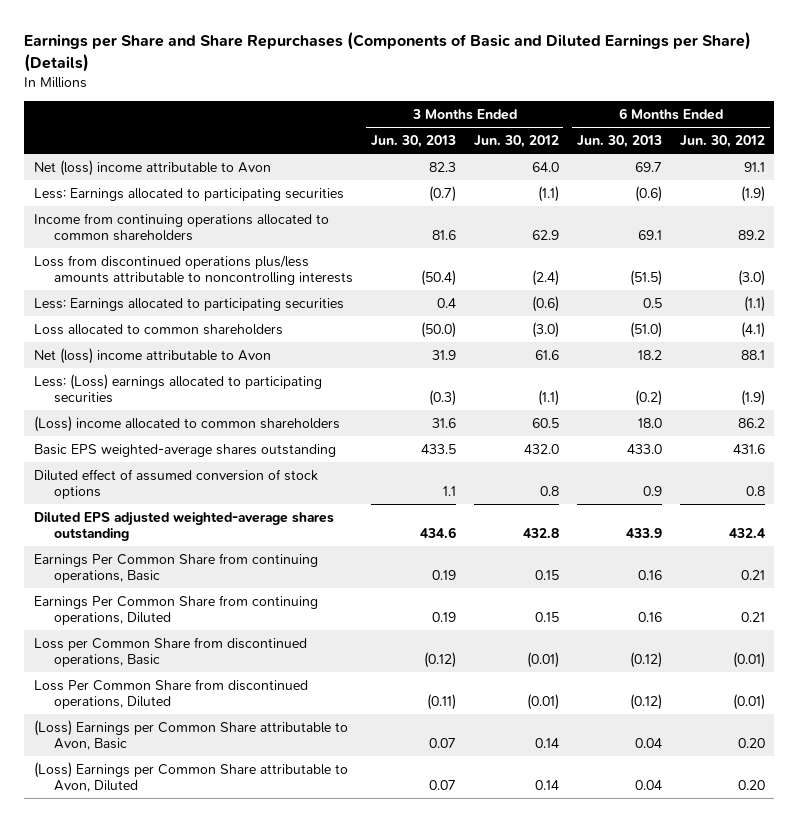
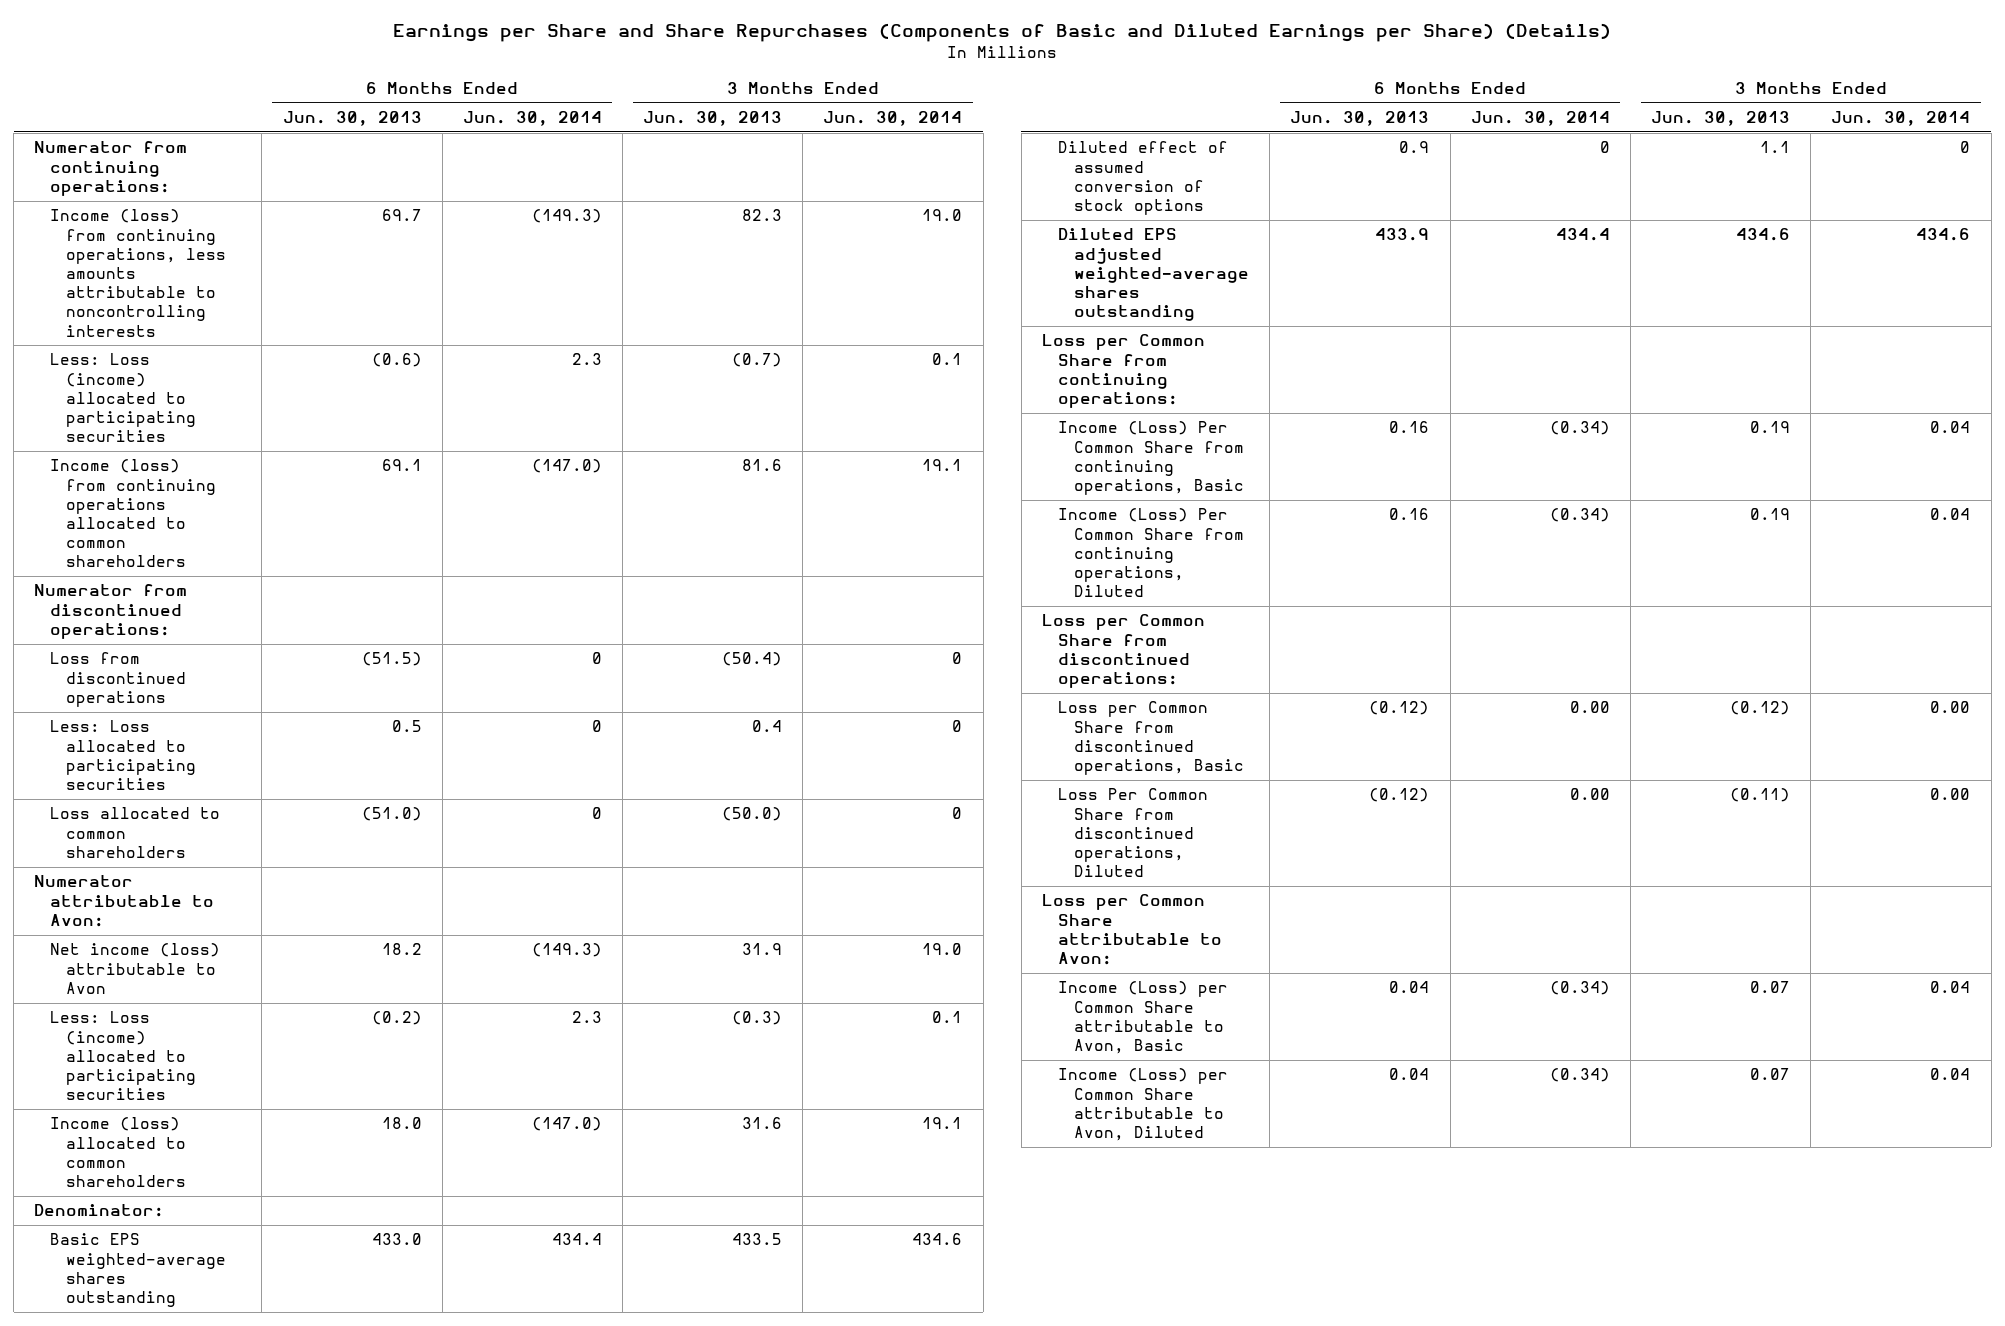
- | 3 Months Ended Jun. 30, 2013 | 3 Months Ended Jun. 30, 2012 | 6 Months Ended Jun. 30, 2013 | 6 Months Ended Jun. 30, 2012
+ | 6 Months Ended Jun. 30, 2013 | 6 Months Ended Jun. 30, 2014 | 3 Months Ended Jun. 30, 2013 | 3 Months Ended Jun. 30, 2014
- Net (loss) income attributable to Avon | 82.3 | 64.0 | 69.7 | 91.1
- Less: Earnings allocated to participating securities | (0.7) | (1.1) | (0.6) | (1.9)
- Income from continuing operations allocated to common shareholders | 81.6 | 62.9 | 69.1 | 89.2
- Loss from discontinued operations plus/less amounts attributable to noncontrolling interests | (50.4) | (2.4) | (51.5) | (3.0)
- Less: Earnings allocated to participating securities | 0.4 | (0.6) | 0.5 | (1.1)
+ Numerator from continuing operations:
+ Income (loss) from continuing operations, less amounts attributable to noncontrolling interests | 69.7 | (149.3) | 82.3 | 19.0
+ Less: Loss (income) allocated to participating securities | (0.6) | 2.3 | (0.7) | 0.1
+ Income (loss) from continuing operations allocated to common shareholders | 69.1 | (147.0) | 81.6 | 19.1
+ Numerator from discontinued operations:
+ Loss from discontinued operations | (51.5) | 0 | (50.4) | 0
+ Less: Loss allocated to participating securities | 0.5 | 0 | 0.4 | 0
- Net (loss) income attributable to Avon | 31.9 | 61.6 | 18.2 | 88.1
- Less: (Loss) earnings allocated to participating securities | (0.3) | (1.1) | (0.2) | (1.9)
- (Loss) income allocated to common shareholders | 31.6 | 60.5 | 18.0 | 86.2
+ Numerator attributable to Avon:
+ Net income (loss) attributable to Avon | 18.2 | (149.3) | 31.9 | 19.0
+ Less: Loss (income) allocated to participating securities | (0.2) | 2.3 | (0.3) | 0.1
+ Income (loss) allocated to common shareholders | 18.0 | (147.0) | 31.6 | 19.1
+ Denominator:
- Earnings Per Common Share from continuing operations, Basic | 0.19 | 0.15 | 0.16 | 0.21
- Earnings Per Common Share from continuing operations, Diluted | 0.19 | 0.15 | 0.16 | 0.21
+ Loss per Common Share from continuing operations:
+ Income (Loss) Per Common Share from continuing operations, Basic | 0.16 | (0.34) | 0.19 | 0.04
+ Income (Loss) Per Common Share from continuing operations, Diluted | 0.16 | (0.34) | 0.19 | 0.04
+ Loss per Common Share from discontinued operations:
- (Loss) Earnings per Common Share attributable to Avon, Basic | 0.07 | 0.14 | 0.04 | 0.20
- (Loss) Earnings per Common Share attributable to Avon, Diluted | 0.07 | 0.14 | 0.04 | 0.20
+ Loss per Common Share attributable to Avon:
+ Income (Loss) per Common Share attributable to Avon, Basic | 0.04 | (0.34) | 0.07 | 0.04
+ Income (Loss) per Common Share attributable to Avon, Diluted | 0.04 | (0.34) | 0.07 | 0.04

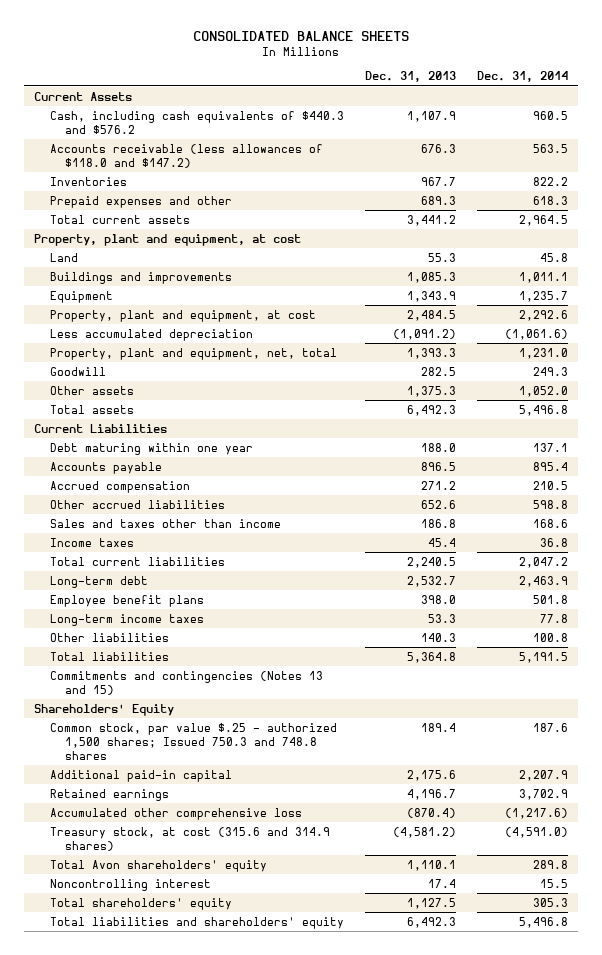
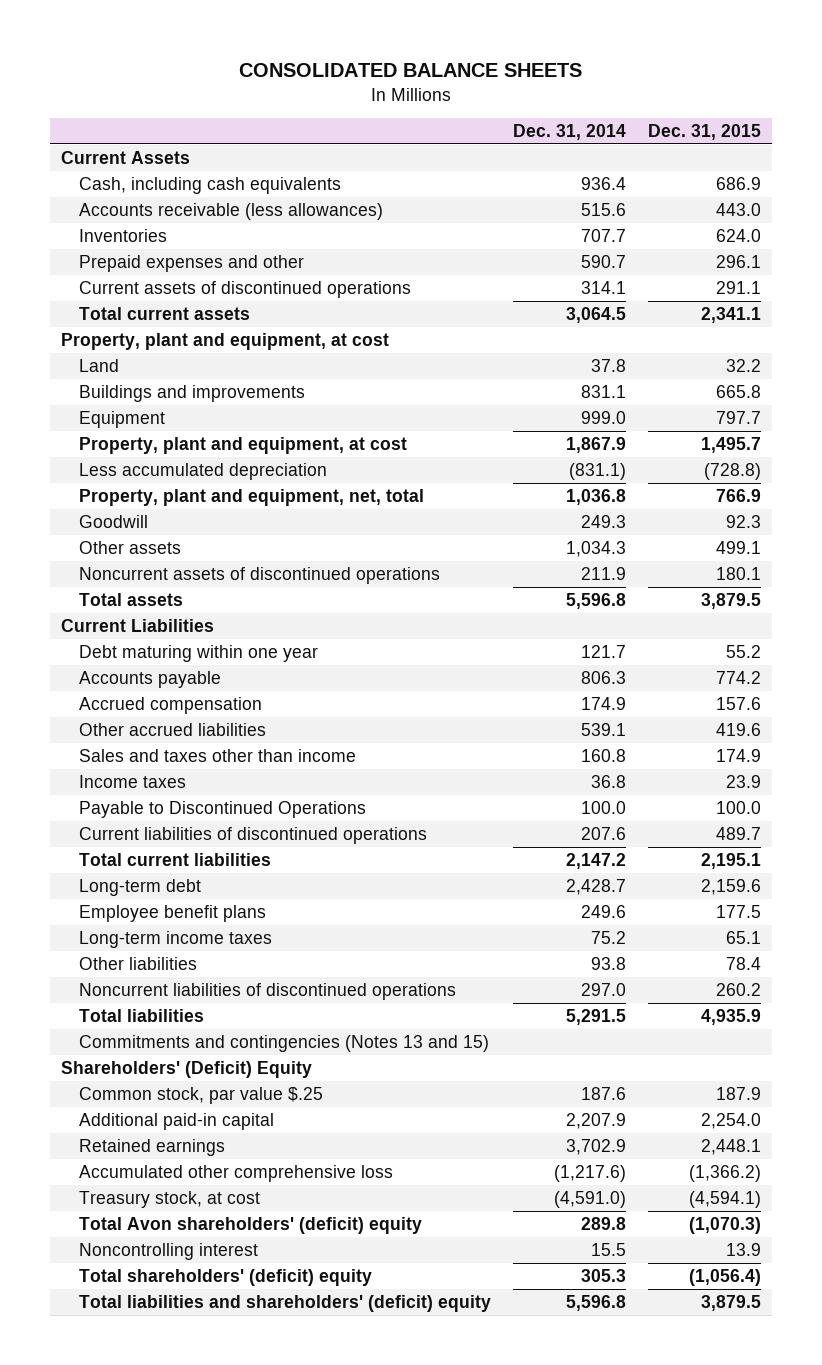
- | Dec. 31, 2013 | Dec. 31, 2014
+ | Dec. 31, 2014 | Dec. 31, 2015
- Cash, including cash equivalents of $440.3 and $576.2 | 1,107.9 | 960.5
- Accounts receivable (less allowances of $118.0 and $147.2) | 676.3 | 563.5
- Inventories | 967.7 | 822.2
- Prepaid expenses and other | 689.3 | 618.3
- Total current assets | 3,441.2 | 2,964.5
+ Cash, including cash equivalents | 936.4 | 686.9
+ Accounts receivable (less allowances) | 515.6 | 443.0
+ Inventories | 707.7 | 624.0
+ Prepaid expenses and other | 590.7 | 296.1
+ Current assets of discontinued operations | 314.1 | 291.1
+ Total current assets | 3,064.5 | 2,341.1
- Land | 55.3 | 45.8
- Buildings and improvements | 1,085.3 | 1,011.1
- Equipment | 1,343.9 | 1,235.7
- Property, plant and equipment, at cost | 2,484.5 | 2,292.6
- Less accumulated depreciation | (1,091.2) | (1,061.6)
- Property, plant and equipment, net, total | 1,393.3 | 1,231.0
+ Land | 37.8 | 32.2
+ Buildings and improvements | 831.1 | 665.8
+ Equipment | 999.0 | 797.7
+ Property, plant and equipment, at cost | 1,867.9 | 1,495.7
+ Less accumulated depreciation | (831.1) | (728.8)
+ Property, plant and equipment, net, total | 1,036.8 | 766.9
- Other assets | 1,375.3 | 1,052.0
- Total assets | 6,492.3 | 5,496.8
+ Other assets | 1,034.3 | 499.1
+ Noncurrent assets of discontinued operations | 211.9 | 180.1
+ Total assets | 5,596.8 | 3,879.5
- Debt maturing within one year | 188.0 | 137.1
- Accounts payable | 896.5 | 895.4
- Accrued compensation | 271.2 | 210.5
- Other accrued liabilities | 652.6 | 598.8
- Sales and taxes other than income | 186.8 | 168.6
+ Debt maturing within one year | 121.7 | 55.2
+ Accounts payable | 806.3 | 774.2
+ Accrued compensation | 174.9 | 157.6
+ Other accrued liabilities | 539.1 | 419.6
+ Sales and taxes other than income | 160.8 | 174.9
- Total current liabilities | 2,240.5 | 2,047.2
- Long-term debt | 2,532.7 | 2,463.9
- Employee benefit plans | 398.0 | 501.8
- Long-term income taxes | 53.3 | 77.8
- Other liabilities | 140.3 | 100.8
- Total liabilities | 5,364.8 | 5,191.5
+ Payable to Discontinued Operations | 100.0 | 100.0
+ Current liabilities of discontinued operations | 207.6 | 489.7
+ Total current liabilities | 2,147.2 | 2,195.1
+ Long-term debt | 2,428.7 | 2,159.6
+ Employee benefit plans | 249.6 | 177.5
+ Long-term income taxes | 75.2 | 65.1
+ Other liabilities | 93.8 | 78.4
+ Noncurrent liabilities of discontinued operations | 297.0 | 260.2
+ Total liabilities | 5,291.5 | 4,935.9
- Shareholders' Equity
- Common stock, par value $.25 - authorized 1,500 shares; Issued 750.3 and 748.8 shares | 189.4 | 187.6
+ Shareholders' (Deficit) Equity
+ Common stock, par value $.25 | 187.6 | 187.9
- Treasury stock, at cost (315.6 and 314.9 shares) | (4,581.2) | (4,591.0)
- Total Avon shareholders' equity | 1,110.1 | 289.8
+ Treasury stock, at cost | (4,591.0) | (4,594.1)
+ Total Avon shareholders' (deficit) equity | 289.8 | (1,070.3)
- Total shareholders' equity | 1,127.5 | 305.3
- Total liabilities and shareholders' equity | 6,492.3 | 5,496.8
+ Total shareholders' (deficit) equity | 305.3 | (1,056.4)
+ Total liabilities and shareholders' (deficit) equity | 5,596.8 | 3,879.5

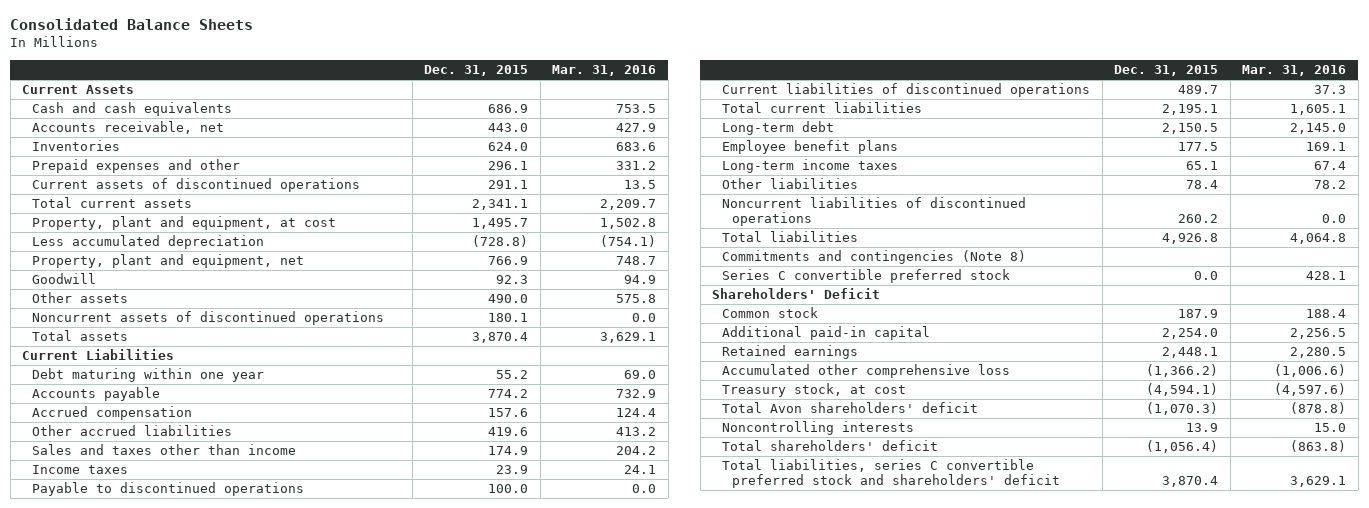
- CONSOLIDATED BALANCE SHEETS
+ Consolidated Balance Sheets
- | Dec. 31, 2014 | Dec. 31, 2015
+ | Dec. 31, 2015 | Mar. 31, 2016
- Cash, including cash equivalents | 936.4 | 686.9
- Accounts receivable (less allowances) | 515.6 | 443.0
+ Cash and cash equivalents | 686.9 | 753.5
+ Accounts receivable, net | 443.0 | 427.9
- Property, plant and equipment, at cost
- Land | 37.8 | 32.2
- Buildings and improvements | 831.1 | 665.8
- Equipment | 999.0 | 797.7
- Property, plant and equipment, net, total | 1,036.8 | 766.9
+ Property, plant and equipment, net | 766.9 | 748.7
- Other assets | 1,034.3 | 499.1
+ Other assets | 490.0 | 575.8
- Total assets | 5,596.8 | 3,879.5
+ Total assets | 3,870.4 | 3,629.1
- Payable to Discontinued Operations | 100.0 | 100.0
+ Payable to discontinued operations | 100.0 | 0.0
- Long-term debt | 2,428.7 | 2,159.6
+ Long-term debt | 2,150.5 | 2,145.0
- Total liabilities | 5,291.5 | 4,935.9
- Commitments and contingencies (Notes 13 and 15)
- Shareholders' (Deficit) Equity
- Common stock, par value $.25 | 187.6 | 187.9
+ Total liabilities | 4,926.8 | 4,064.8
+ Commitments and contingencies (Note 8)
+ Series C convertible preferred stock | 0.0 | 428.1
+ Shareholders' Deficit
+ Common stock | 187.9 | 188.4
- Total Avon shareholders' (deficit) equity | 289.8 | (1,070.3)
- Noncontrolling interest | 15.5 | 13.9
- Total shareholders' (deficit) equity | 305.3 | (1,056.4)
- Total liabilities and shareholders' (deficit) equity | 5,596.8 | 3,879.5
+ Total Avon shareholders' deficit | (1,070.3) | (878.8)
+ Noncontrolling interests | 13.9 | 15.0
+ Total shareholders' deficit | (1,056.4) | (863.8)
+ Total liabilities, series C convertible preferred stock and shareholders' deficit | 3,870.4 | 3,629.1

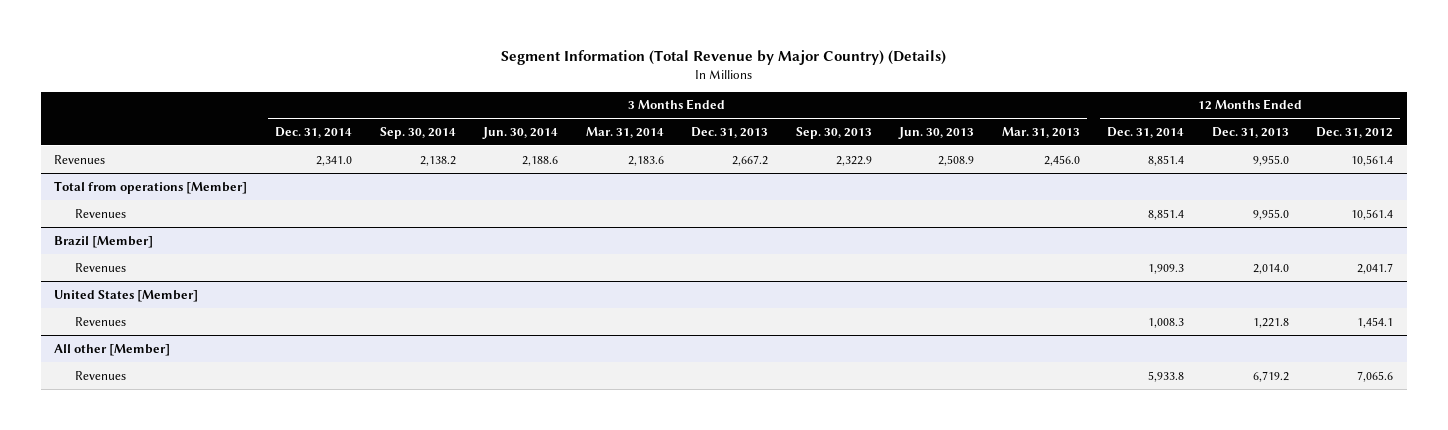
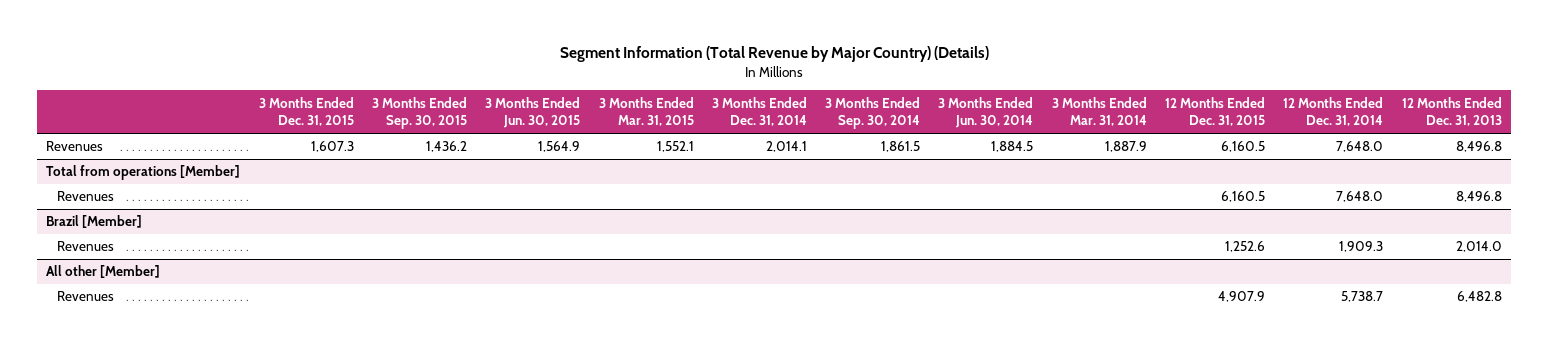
- | 3 Months Ended Dec. 31, 2014 | 3 Months Ended Sep. 30, 2014 | 3 Months Ended Jun. 30, 2014 | 3 Months Ended Mar. 31, 2014 | 3 Months Ended Dec. 31, 2013 | 3 Months Ended Sep. 30, 2013 | 3 Months Ended Jun. 30, 2013 | 3 Months Ended Mar. 31, 2013 | 12 Months Ended Dec. 31, 2014 | 12 Months Ended Dec. 31, 2013 | 12 Months Ended Dec. 31, 2012
+ | 3 Months Ended Dec. 31, 2015 | 3 Months Ended Sep. 30, 2015 | 3 Months Ended Jun. 30, 2015 | 3 Months Ended Mar. 31, 2015 | 3 Months Ended Dec. 31, 2014 | 3 Months Ended Sep. 30, 2014 | 3 Months Ended Jun. 30, 2014 | 3 Months Ended Mar. 31, 2014 | 12 Months Ended Dec. 31, 2015 | 12 Months Ended Dec. 31, 2014 | 12 Months Ended Dec. 31, 2013
- Revenues | 2,341.0 | 2,138.2 | 2,188.6 | 2,183.6 | 2,667.2 | 2,322.9 | 2,508.9 | 2,456.0 | 8,851.4 | 9,955.0 | 10,561.4
+ Revenues | 1,607.3 | 1,436.2 | 1,564.9 | 1,552.1 | 2,014.1 | 1,861.5 | 1,884.5 | 1,887.9 | 6,160.5 | 7,648.0 | 8,496.8
@ Total from operations [Member]
- Revenues | | | | | | | | | 8,851.4 | 9,955.0 | 10,561.4
+ Revenues | | | | | | | | | 6,160.5 | 7,648.0 | 8,496.8
- United States [Member]
- Revenues | | | | | | | | | 1,008.3 | 1,221.8 | 1,454.1
@ All other [Member]
- Revenues | | | | | | | | | 5,933.8 | 6,719.2 | 7,065.6
+ Revenues | | | | | | | | | 4,907.9 | 5,738.7 | 6,482.8

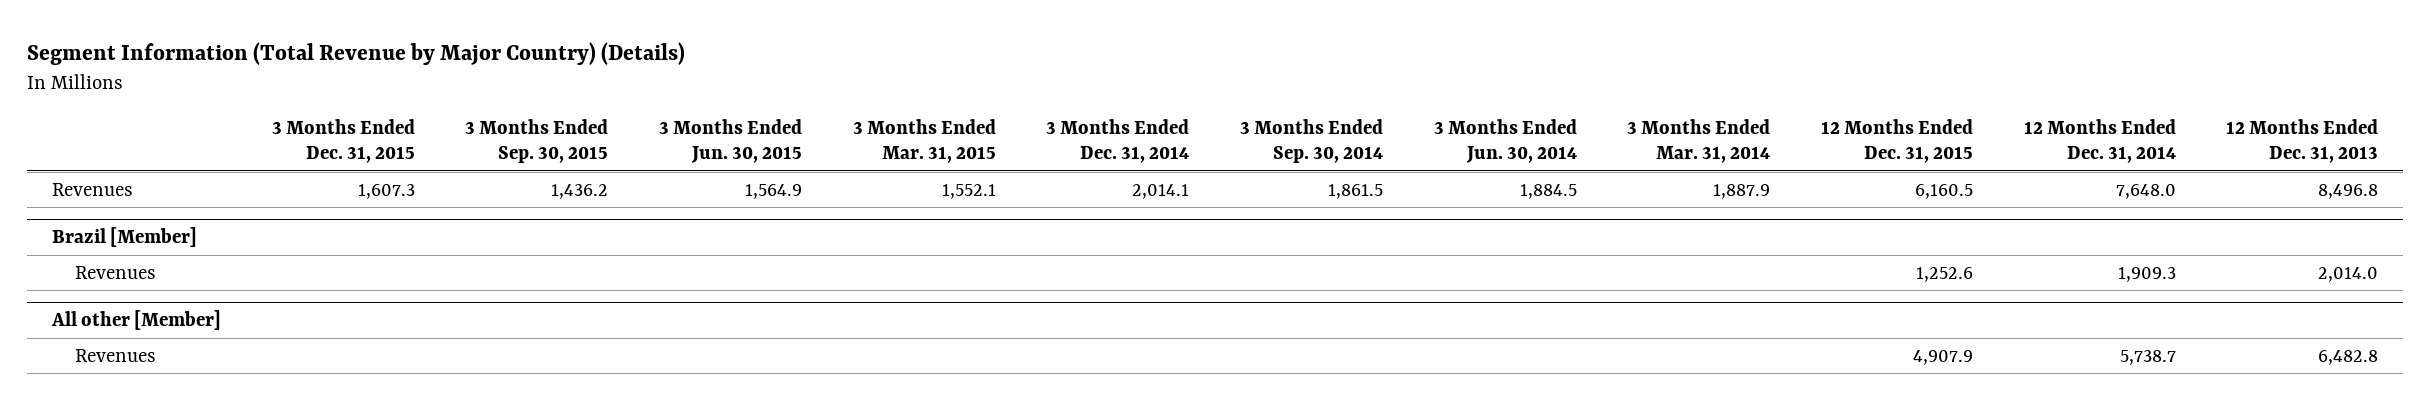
- Total from operations [Member]
- Revenues | | | | | | | | | 6,160.5 | 7,648.0 | 8,496.8

